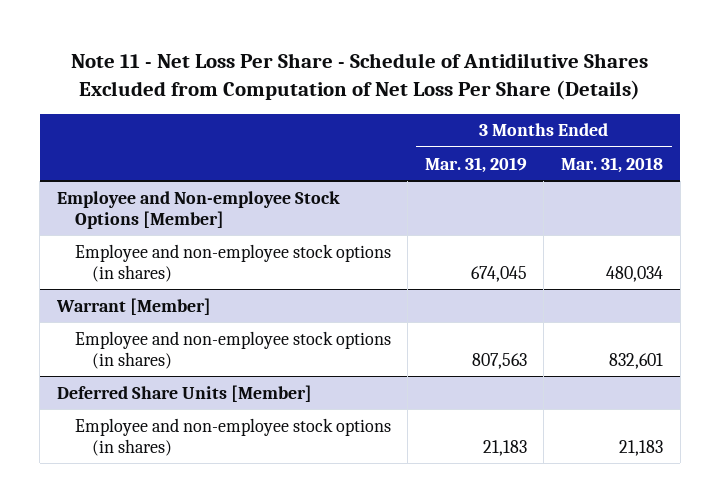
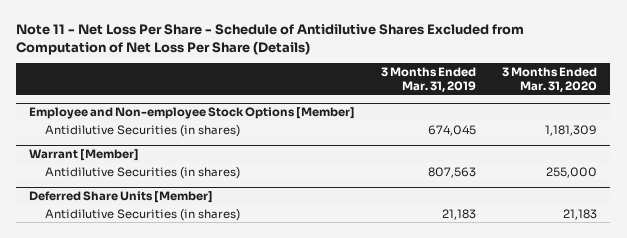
- | 3 Months Ended Mar. 31, 2019 | 3 Months Ended Mar. 31, 2018
+ | 3 Months Ended Mar. 31, 2019 | 3 Months Ended Mar. 31, 2020
@ Employee and Non-employee Stock Options [Member]
- Employee and non-employee stock options (in shares) | 674,045 | 480,034
+ Antidilutive Securities (in shares) | 674,045 | 1,181,309
@ Warrant [Member]
- Employee and non-employee stock options (in shares) | 807,563 | 832,601
+ Antidilutive Securities (in shares) | 807,563 | 255,000
@ Deferred Share Units [Member]
- Employee and non-employee stock options (in shares) | 21,183 | 21,183
+ Antidilutive Securities (in shares) | 21,183 | 21,183

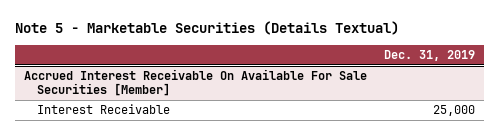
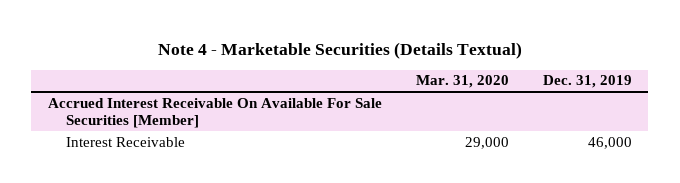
- Note 5 - Marketable Securities (Details Textual)
+ Note 4 - Marketable Securities (Details Textual)
- | Dec. 31, 2019
+ | Mar. 31, 2020 | Dec. 31, 2019
@ Accrued Interest Receivable On Available For Sale Securities [Member]
- Interest Receivable | 25,000
+ Interest Receivable | 29,000 | 46,000

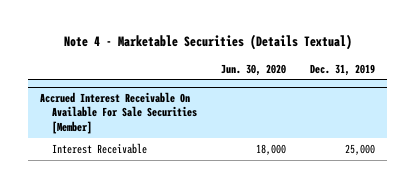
- | Mar. 31, 2020 | Dec. 31, 2019
+ | Jun. 30, 2020 | Dec. 31, 2019
@ Accrued Interest Receivable On Available For Sale Securities [Member]
- Interest Receivable | 29,000 | 46,000
+ Interest Receivable | 18,000 | 25,000

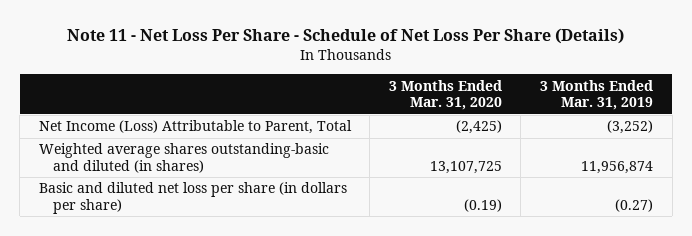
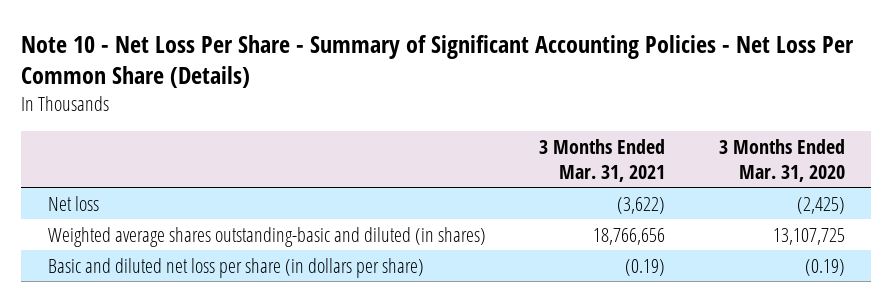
- Note 11 - Net Loss Per Share - Schedule of Net Loss Per Share (Details)
+ Note 10 - Net Loss Per Share - Summary of Significant Accounting Policies - Net Loss Per Common Share (Details)
- | 3 Months Ended Mar. 31, 2020 | 3 Months Ended Mar. 31, 2019
+ | 3 Months Ended Mar. 31, 2021 | 3 Months Ended Mar. 31, 2020
- Net Income (Loss) Attributable to Parent, Total | (2,425) | (3,252)
+ Net loss | (3,622) | (2,425)

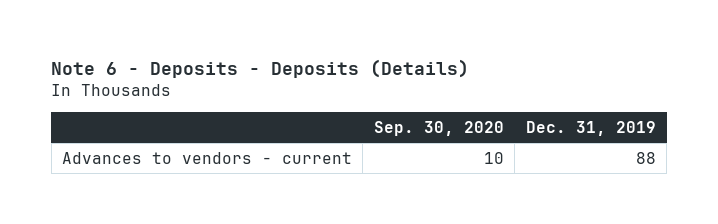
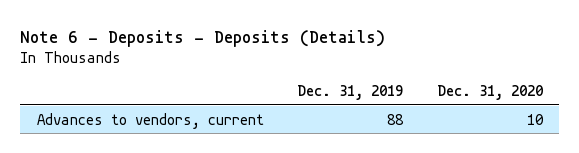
- | Sep. 30, 2020 | Dec. 31, 2019
+ | Dec. 31, 2019 | Dec. 31, 2020
- Advances to vendors - current | 10 | 88
+ Advances to vendors, current | 88 | 10

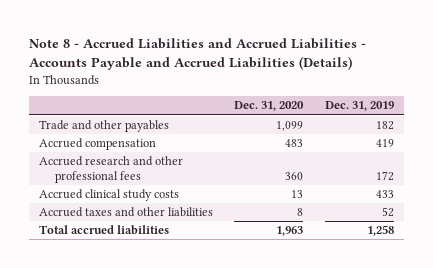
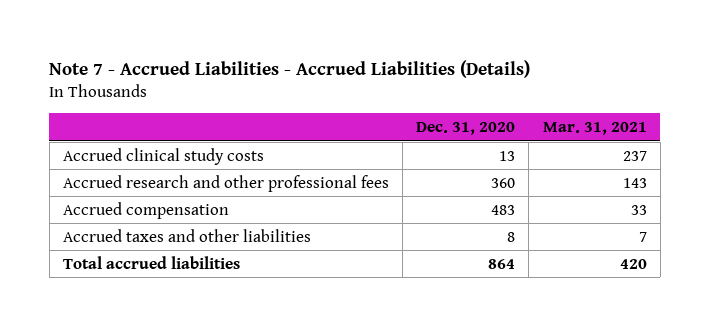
- Note 8 - Accrued Liabilities and Accrued Liabilities - Accounts Payable and Accrued Liabilities (Details)
+ Note 7 - Accrued Liabilities - Accrued Liabilities (Details)
- | Dec. 31, 2020 | Dec. 31, 2019
+ | Dec. 31, 2020 | Mar. 31, 2021
- Trade and other payables | 1,099 | 182
moved down: Accrued research and other professional fees | 360 | 143
moved down: Accrued compensation | 483 | 33
- Total accrued liabilities | 1,963 | 1,258
+ Total accrued liabilities | 864 | 420

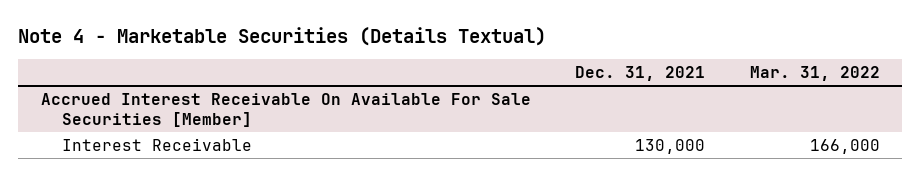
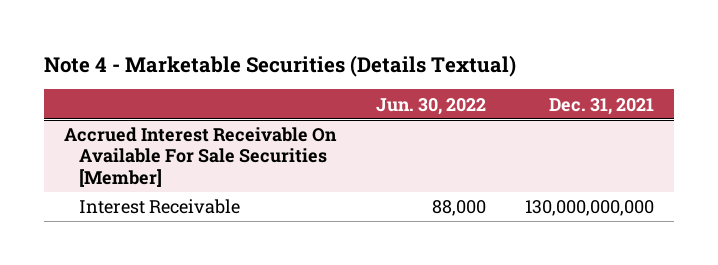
- | Dec. 31, 2021 | Mar. 31, 2022
+ | Jun. 30, 2022 | Dec. 31, 2021
@ Accrued Interest Receivable On Available For Sale Securities [Member]
- Interest Receivable | 130,000 | 166,000
+ Interest Receivable | 88,000 | 130,000,000,000

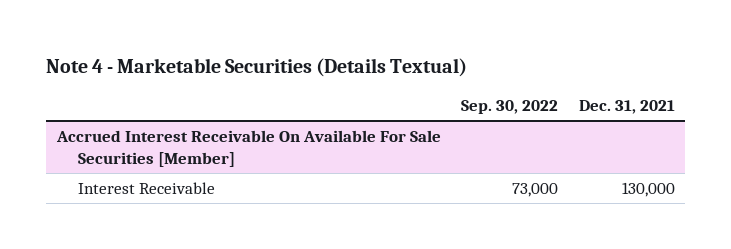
- | Jun. 30, 2022 | Dec. 31, 2021
+ | Sep. 30, 2022 | Dec. 31, 2021
@ Accrued Interest Receivable On Available For Sale Securities [Member]
- Interest Receivable | 88,000 | 130,000,000,000
+ Interest Receivable | 73,000 | 130,000

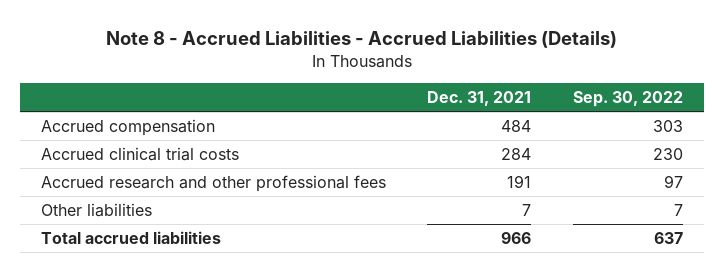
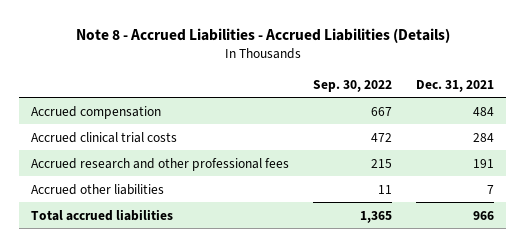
- | Dec. 31, 2021 | Sep. 30, 2022
+ | Sep. 30, 2022 | Dec. 31, 2021
- Accrued compensation | 484 | 303
- Accrued clinical trial costs | 284 | 230
- Accrued research and other professional fees | 191 | 97
- Other liabilities | 7 | 7
- Total accrued liabilities | 966 | 637
+ Accrued compensation | 667 | 484
+ Accrued clinical trial costs | 472 | 284
+ Accrued research and other professional fees | 215 | 191
+ Accrued other liabilities | 11 | 7
+ Total accrued liabilities | 1,365 | 966

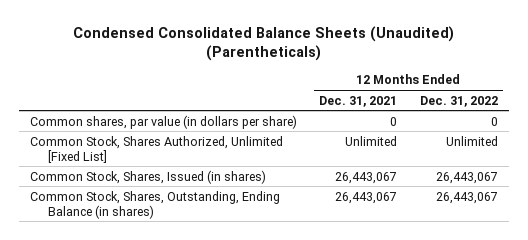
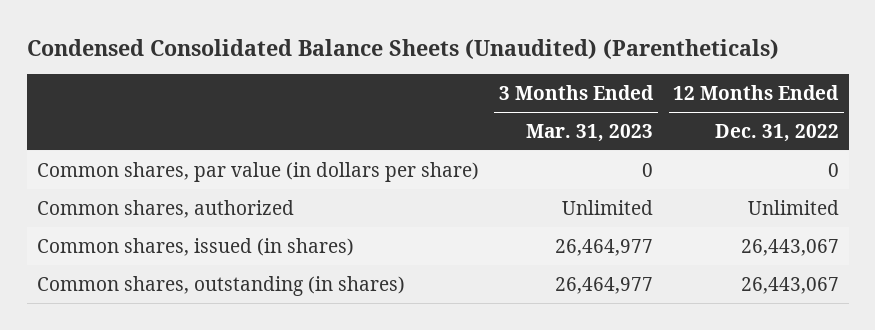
- | 12 Months Ended Dec. 31, 2021 | 12 Months Ended Dec. 31, 2022
+ | 3 Months Ended Mar. 31, 2023 | 12 Months Ended Dec. 31, 2022
- Common Stock, Shares Authorized, Unlimited [Fixed List] | Unlimited | Unlimited
- Common Stock, Shares, Issued (in shares) | 26,443,067 | 26,443,067
- Common Stock, Shares, Outstanding, Ending Balance (in shares) | 26,443,067 | 26,443,067
+ Common shares, authorized | Unlimited | Unlimited
+ Common shares, issued (in shares) | 26,464,977 | 26,443,067
+ Common shares, outstanding (in shares) | 26,464,977 | 26,443,067

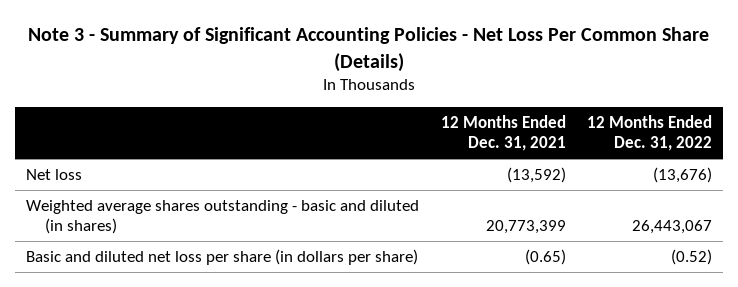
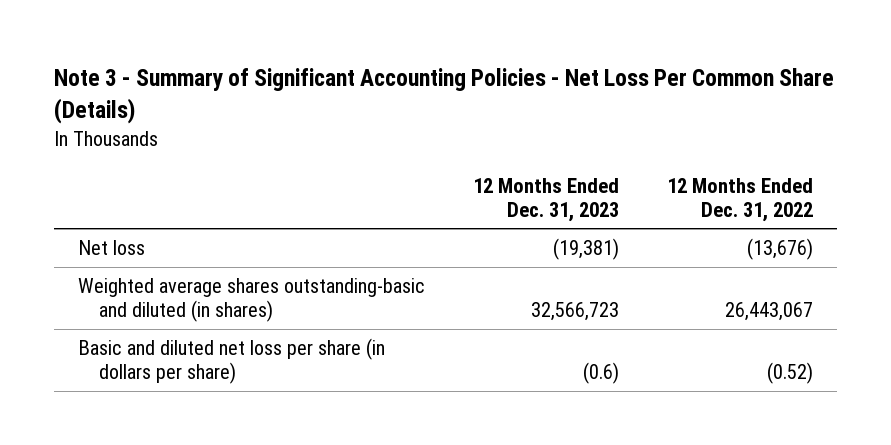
- | 12 Months Ended Dec. 31, 2021 | 12 Months Ended Dec. 31, 2022
+ | 12 Months Ended Dec. 31, 2023 | 12 Months Ended Dec. 31, 2022
- Weighted average shares outstanding - basic and diluted (in shares) | 20,773,399 | 26,443,067
+ Weighted average shares outstanding-basic and diluted (in shares) | 32,566,723 | 26,443,067

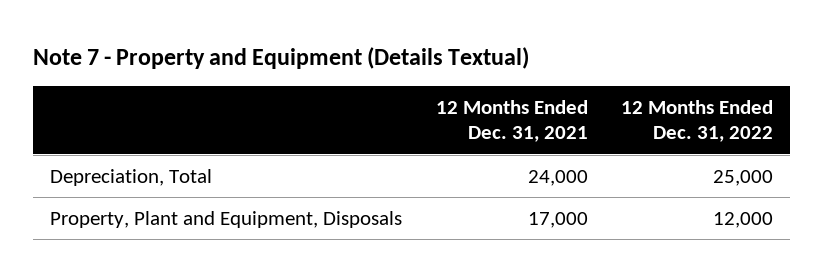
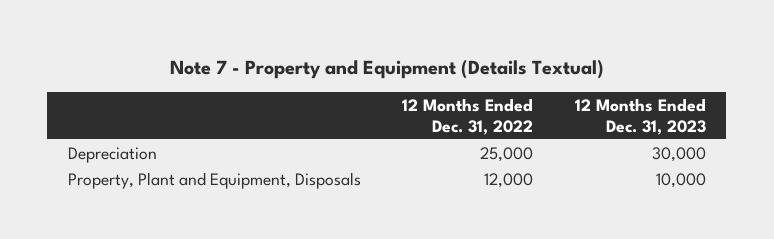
- | 12 Months Ended Dec. 31, 2021 | 12 Months Ended Dec. 31, 2022
+ | 12 Months Ended Dec. 31, 2022 | 12 Months Ended Dec. 31, 2023
- Depreciation, Total | 24,000 | 25,000
+ Depreciation | 25,000 | 30,000

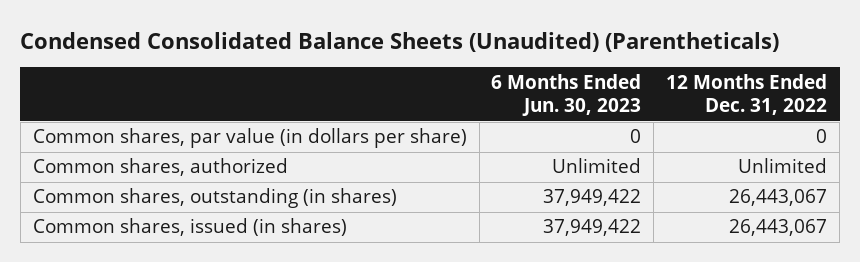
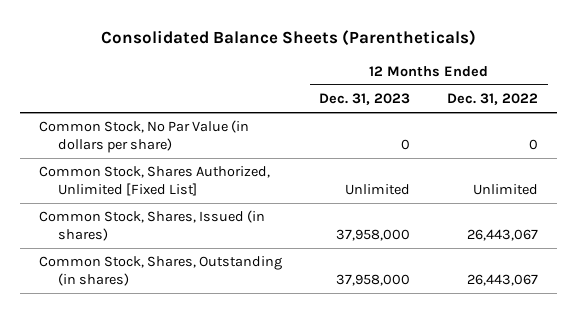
- Condensed Consolidated Balance Sheets (Unaudited) (Parentheticals)
+ Consolidated Balance Sheets (Parentheticals)
- | 6 Months Ended Jun. 30, 2023 | 12 Months Ended Dec. 31, 2022
+ | 12 Months Ended Dec. 31, 2023 | 12 Months Ended Dec. 31, 2022
- Common shares, par value (in dollars per share) | 0 | 0
- Common shares, authorized | Unlimited | Unlimited
- Common shares, outstanding (in shares) | 37,949,422 | 26,443,067
- Common shares, issued (in shares) | 37,949,422 | 26,443,067
+ Common Stock, No Par Value (in dollars per share) | 0 | 0
+ Common Stock, Shares Authorized, Unlimited [Fixed List] | Unlimited | Unlimited
+ Common Stock, Shares, Issued (in shares) | 37,958,000 | 26,443,067
+ Common Stock, Shares, Outstanding (in shares) | 37,958,000 | 26,443,067

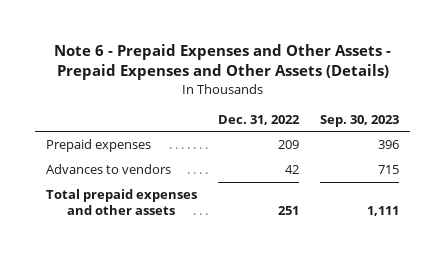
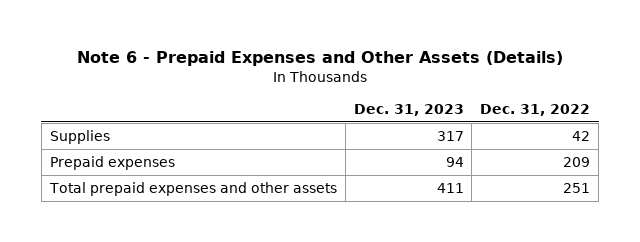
- Note 6 - Prepaid Expenses and Other Assets - Prepaid Expenses and Other Assets (Details)
+ Note 6 - Prepaid Expenses and Other Assets (Details)
- | Dec. 31, 2022 | Sep. 30, 2023
+ | Dec. 31, 2023 | Dec. 31, 2022
+ Supplies | 317 | 42
- Advances to vendors | 42 | 715

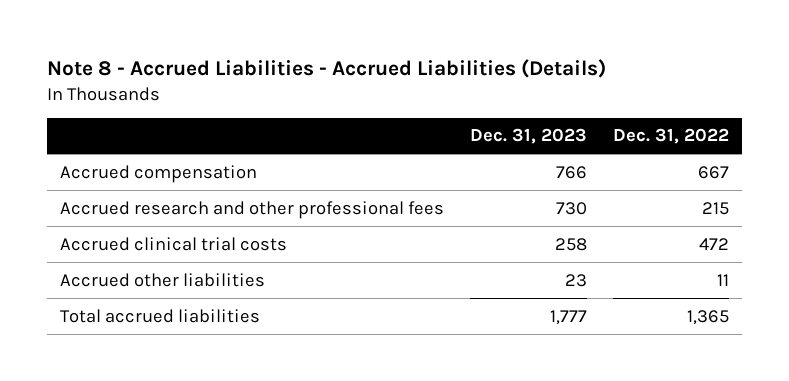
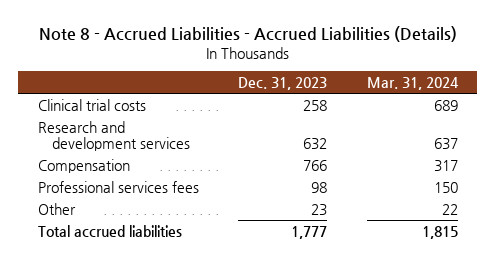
- | Dec. 31, 2023 | Dec. 31, 2022
+ | Dec. 31, 2023 | Mar. 31, 2024
- Accrued compensation | 766 | 667
- Accrued research and other professional fees | 730 | 215
- Accrued clinical trial costs | 258 | 472
- Accrued other liabilities | 23 | 11
+ Clinical trial costs | 258 | 689
+ Research and development services | 632 | 637
+ Compensation | 766 | 317
+ Professional services fees | 98 | 150
+ Other | 23 | 22

